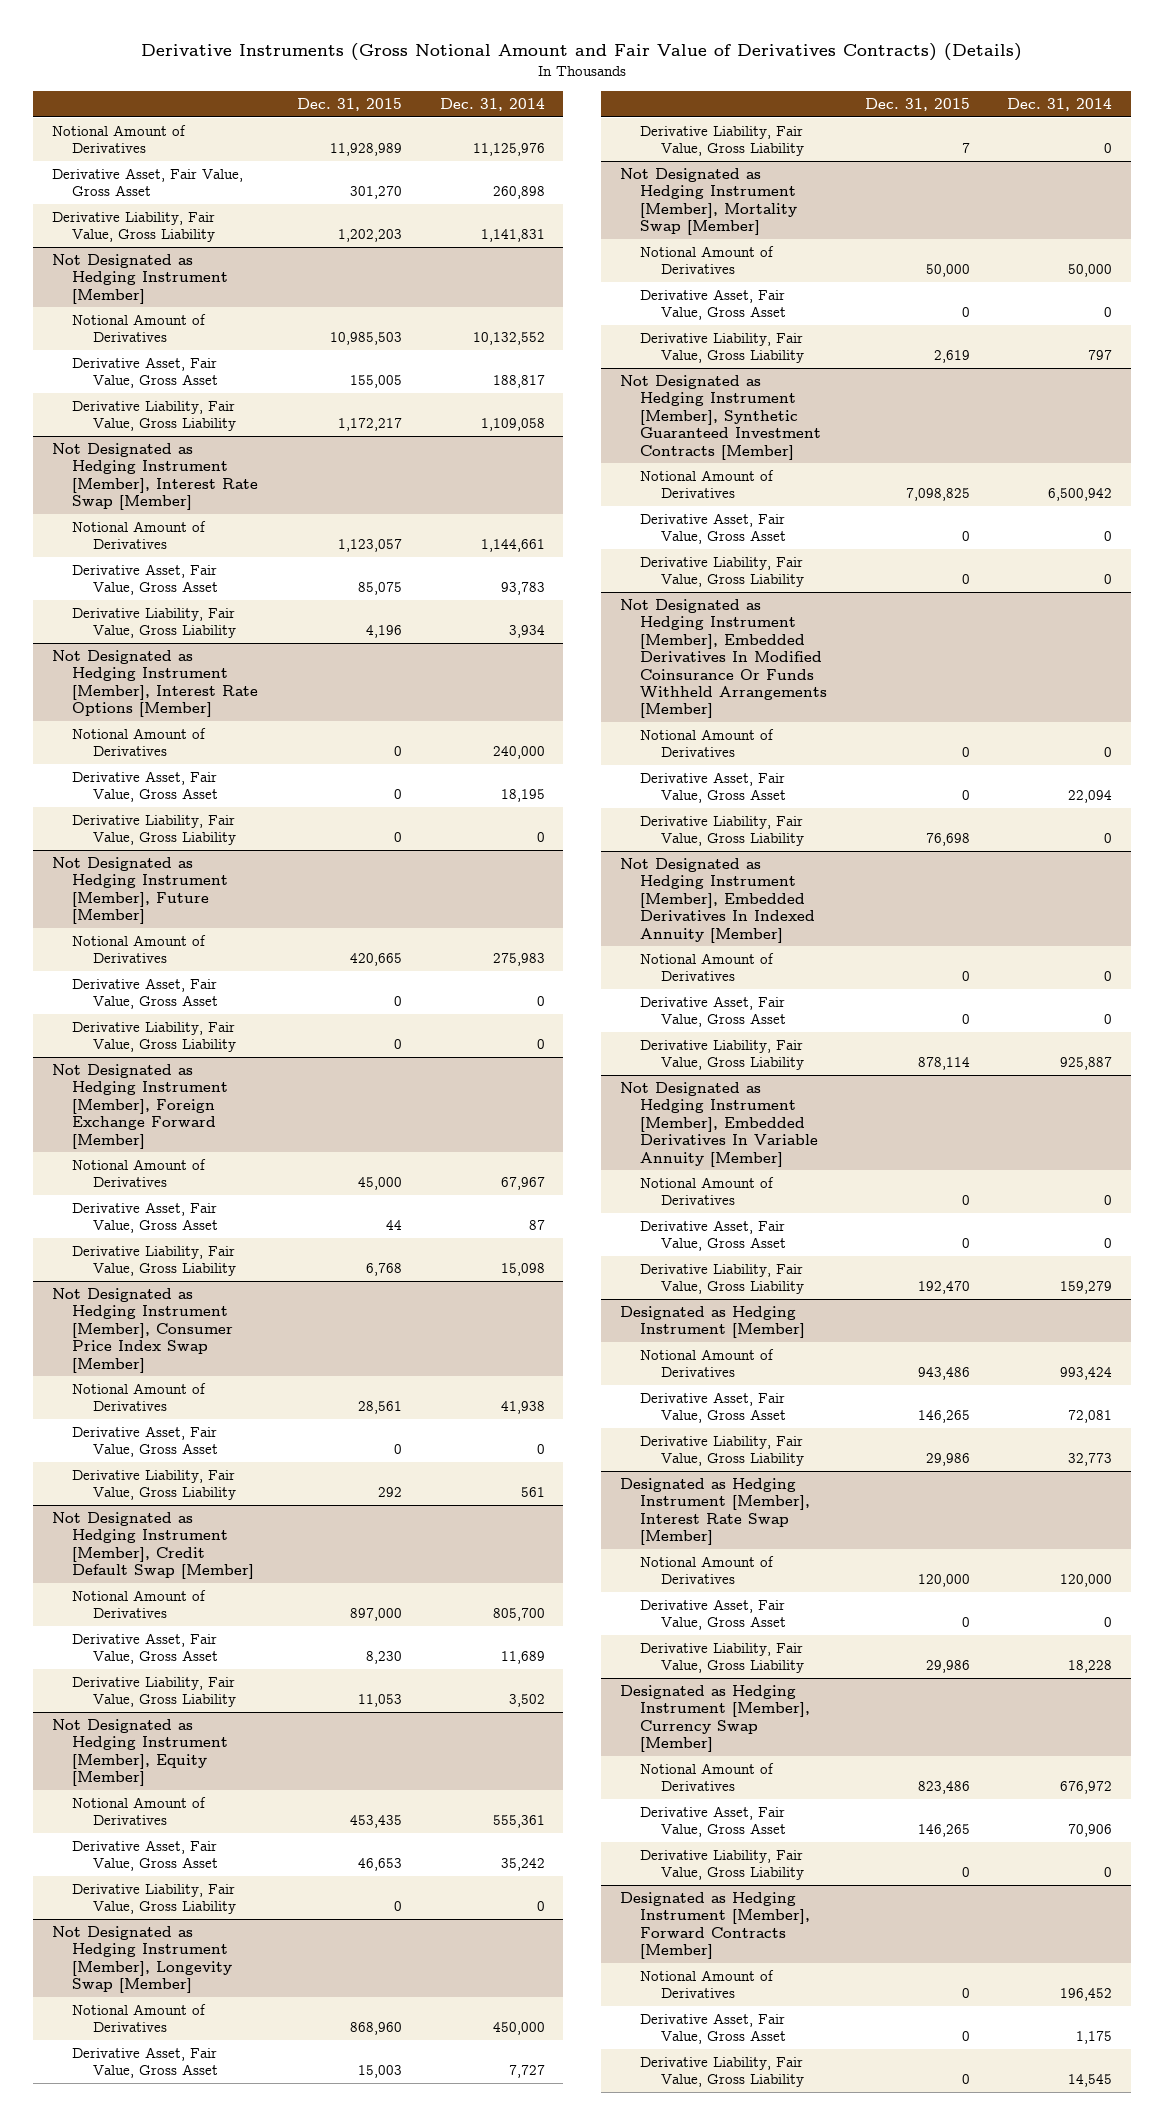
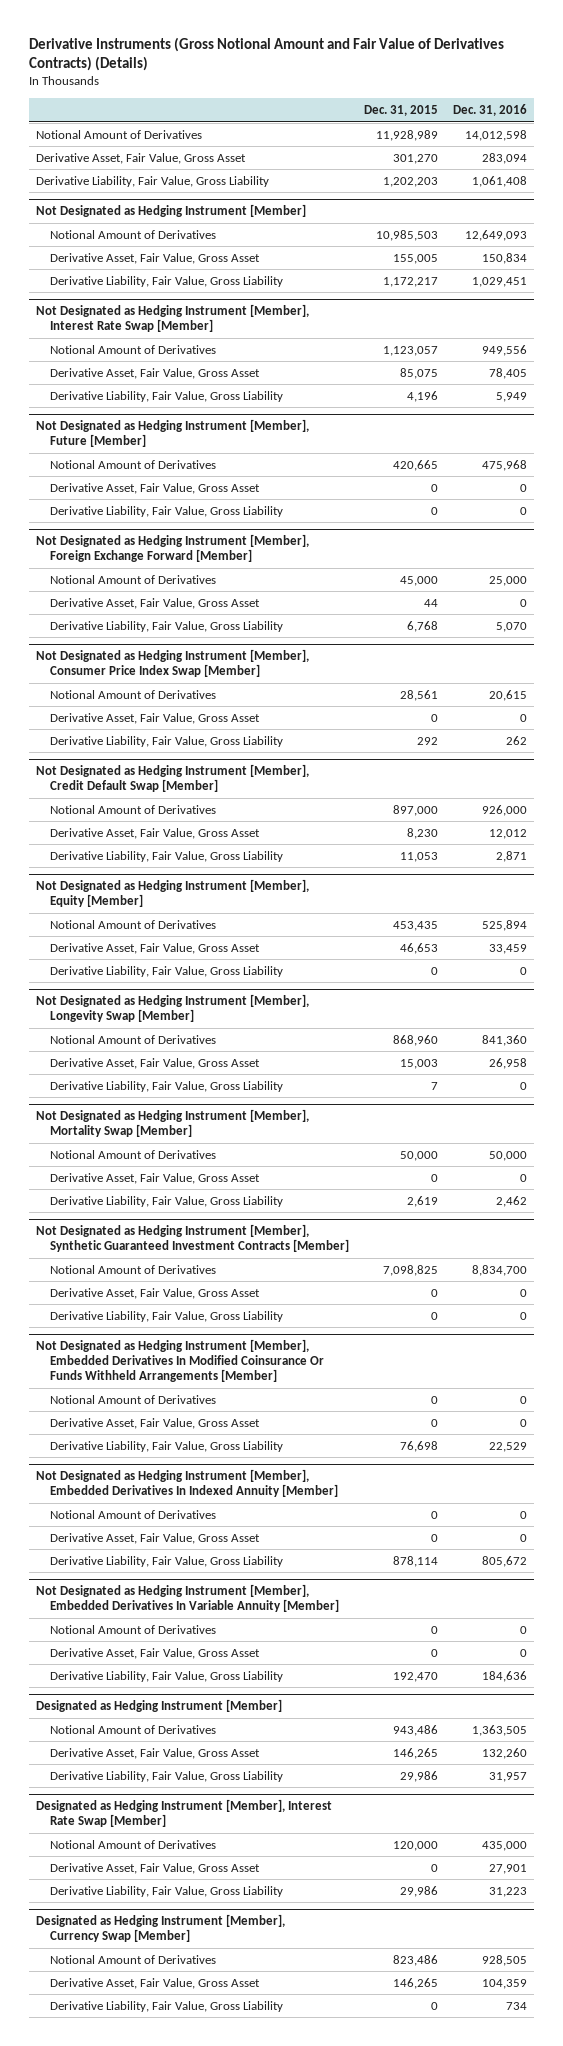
- | Dec. 31, 2015 | Dec. 31, 2014
+ | Dec. 31, 2015 | Dec. 31, 2016
- Not Designated as Hedging Instrument [Member], Interest Rate Options [Member]
- Notional Amount of Derivatives | 0 | 240,000
- Derivative Asset, Fair Value, Gross Asset | 0 | 18,195
- Derivative Liability, Fair Value, Gross Liability | 0 | 0
- Designated as Hedging Instrument [Member], Forward Contracts [Member]
- Notional Amount of Derivatives | 0 | 196,452
- Derivative Asset, Fair Value, Gross Asset | 0 | 1,175
- Derivative Liability, Fair Value, Gross Liability | 0 | 14,545

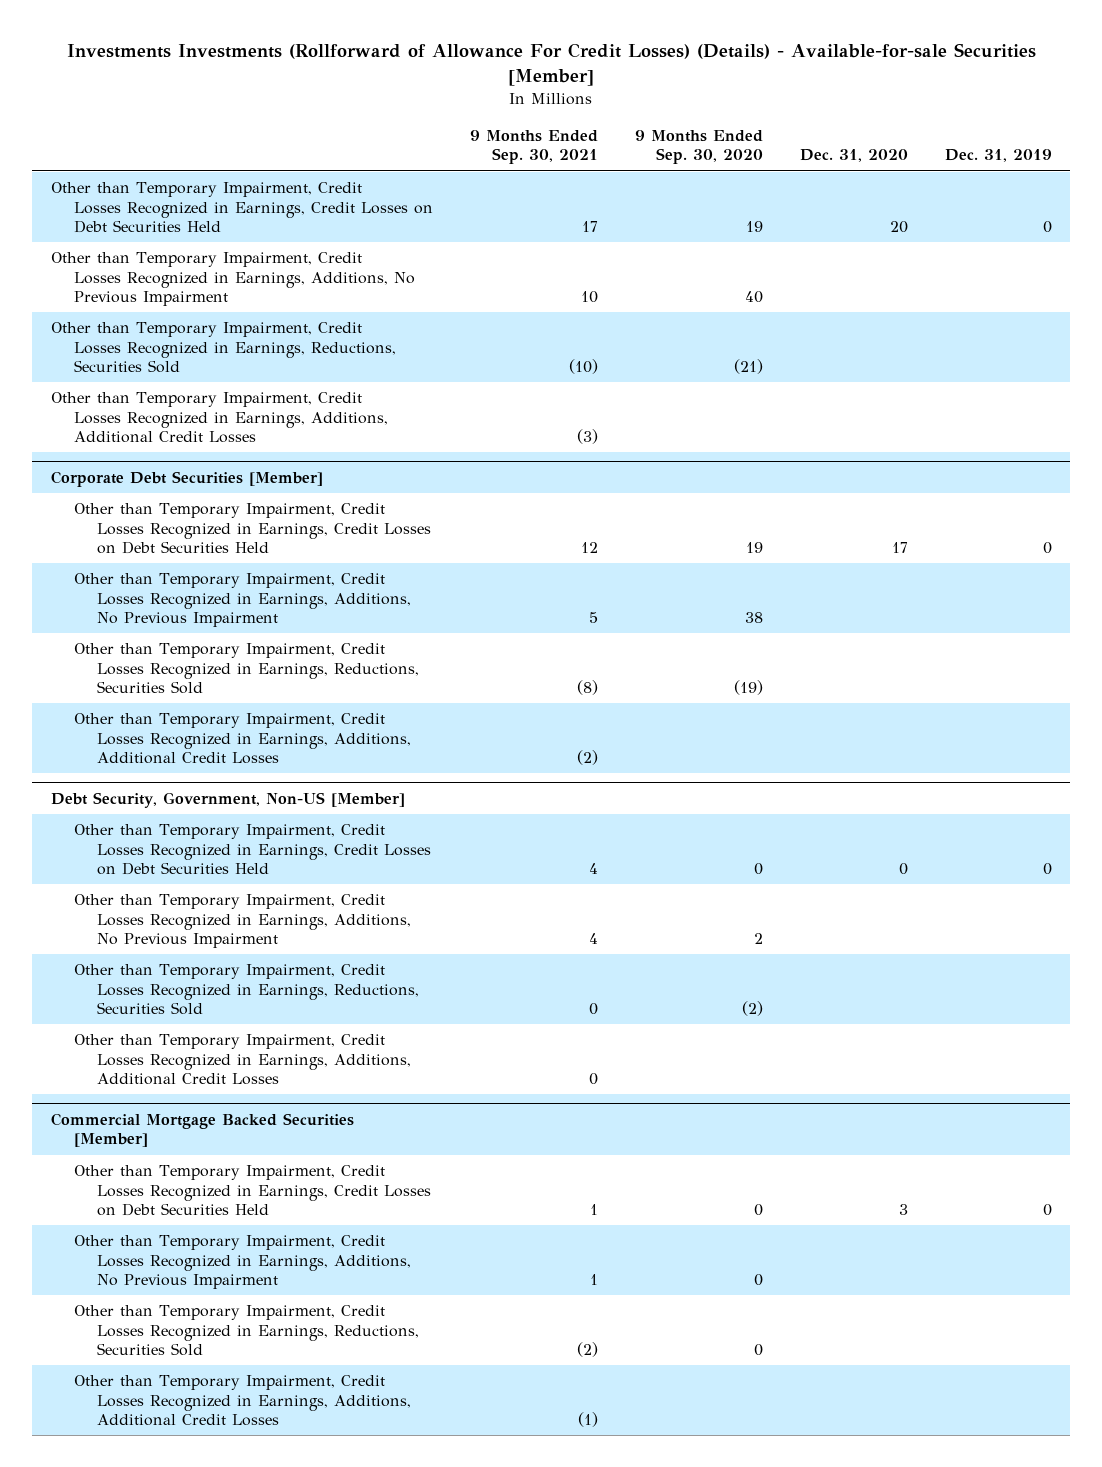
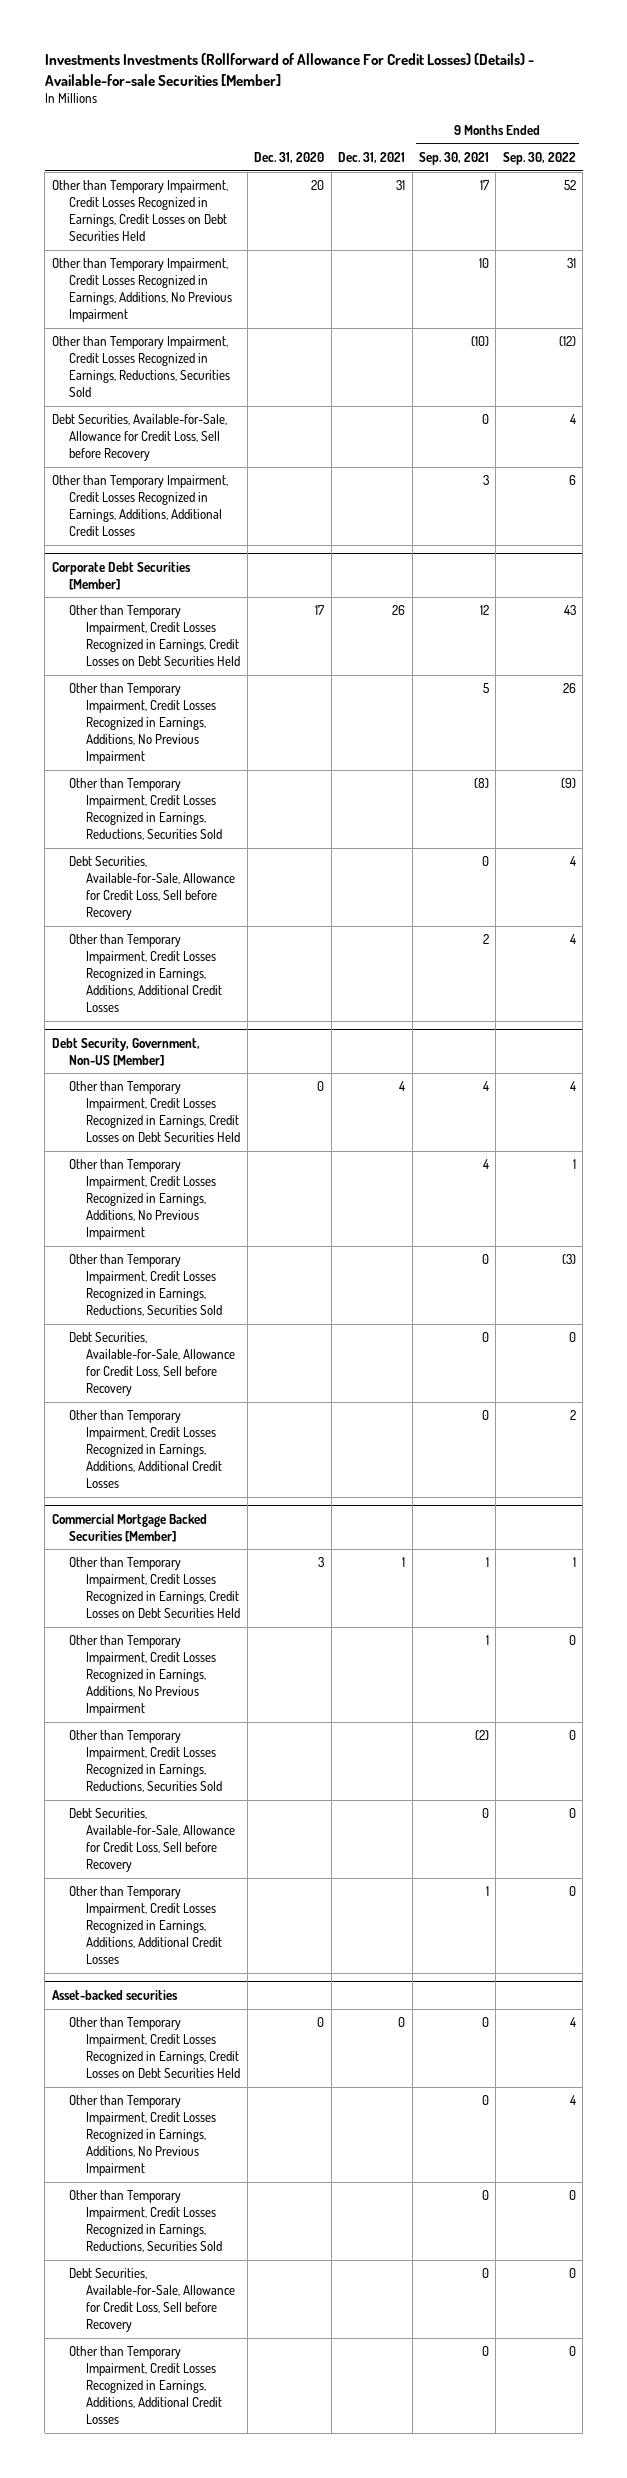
- | 9 Months Ended Sep. 30, 2021 | 9 Months Ended Sep. 30, 2020 | Dec. 31, 2020 | Dec. 31, 2019
+ | Dec. 31, 2020 | Dec. 31, 2021 | 9 Months Ended Sep. 30, 2021 | 9 Months Ended Sep. 30, 2022
- Other than Temporary Impairment, Credit Losses Recognized in Earnings, Additions, Additional Credit Losses | (3) | | |
+ Debt Securities, Available-for-Sale, Allowance for Credit Loss, Sell before Recovery | | | 0 | 4
+ Other than Temporary Impairment, Credit Losses Recognized in Earnings, Additions, Additional Credit Losses | | | 3 | 6
@ Corporate Debt Securities [Member]
- Other than Temporary Impairment, Credit Losses Recognized in Earnings, Additions, Additional Credit Losses | (2) | | |
+ Debt Securities, Available-for-Sale, Allowance for Credit Loss, Sell before Recovery | | | 0 | 4
+ Other than Temporary Impairment, Credit Losses Recognized in Earnings, Additions, Additional Credit Losses | | | 2 | 4
@ Debt Security, Government, Non-US [Member]
+ Debt Securities, Available-for-Sale, Allowance for Credit Loss, Sell before Recovery | | | 0 | 0
@ Commercial Mortgage Backed Securities [Member]
- Other than Temporary Impairment, Credit Losses Recognized in Earnings, Additions, Additional Credit Losses | (1) | | |
+ Debt Securities, Available-for-Sale, Allowance for Credit Loss, Sell before Recovery | | | 0 | 0
+ Other than Temporary Impairment, Credit Losses Recognized in Earnings, Additions, Additional Credit Losses | | | 1 | 0
+ Asset-backed securities
+ Other than Temporary Impairment, Credit Losses Recognized in Earnings, Credit Losses on Debt Securities Held | 0 | 0 | 0 | 4
+ Other than Temporary Impairment, Credit Losses Recognized in Earnings, Additions, No Previous Impairment | | | 0 | 4
+ Other than Temporary Impairment, Credit Losses Recognized in Earnings, Reductions, Securities Sold | | | 0 | 0
+ Debt Securities, Available-for-Sale, Allowance for Credit Loss, Sell before Recovery | | | 0 | 0
+ Other than Temporary Impairment, Credit Losses Recognized in Earnings, Additions, Additional Credit Losses | | | 0 | 0

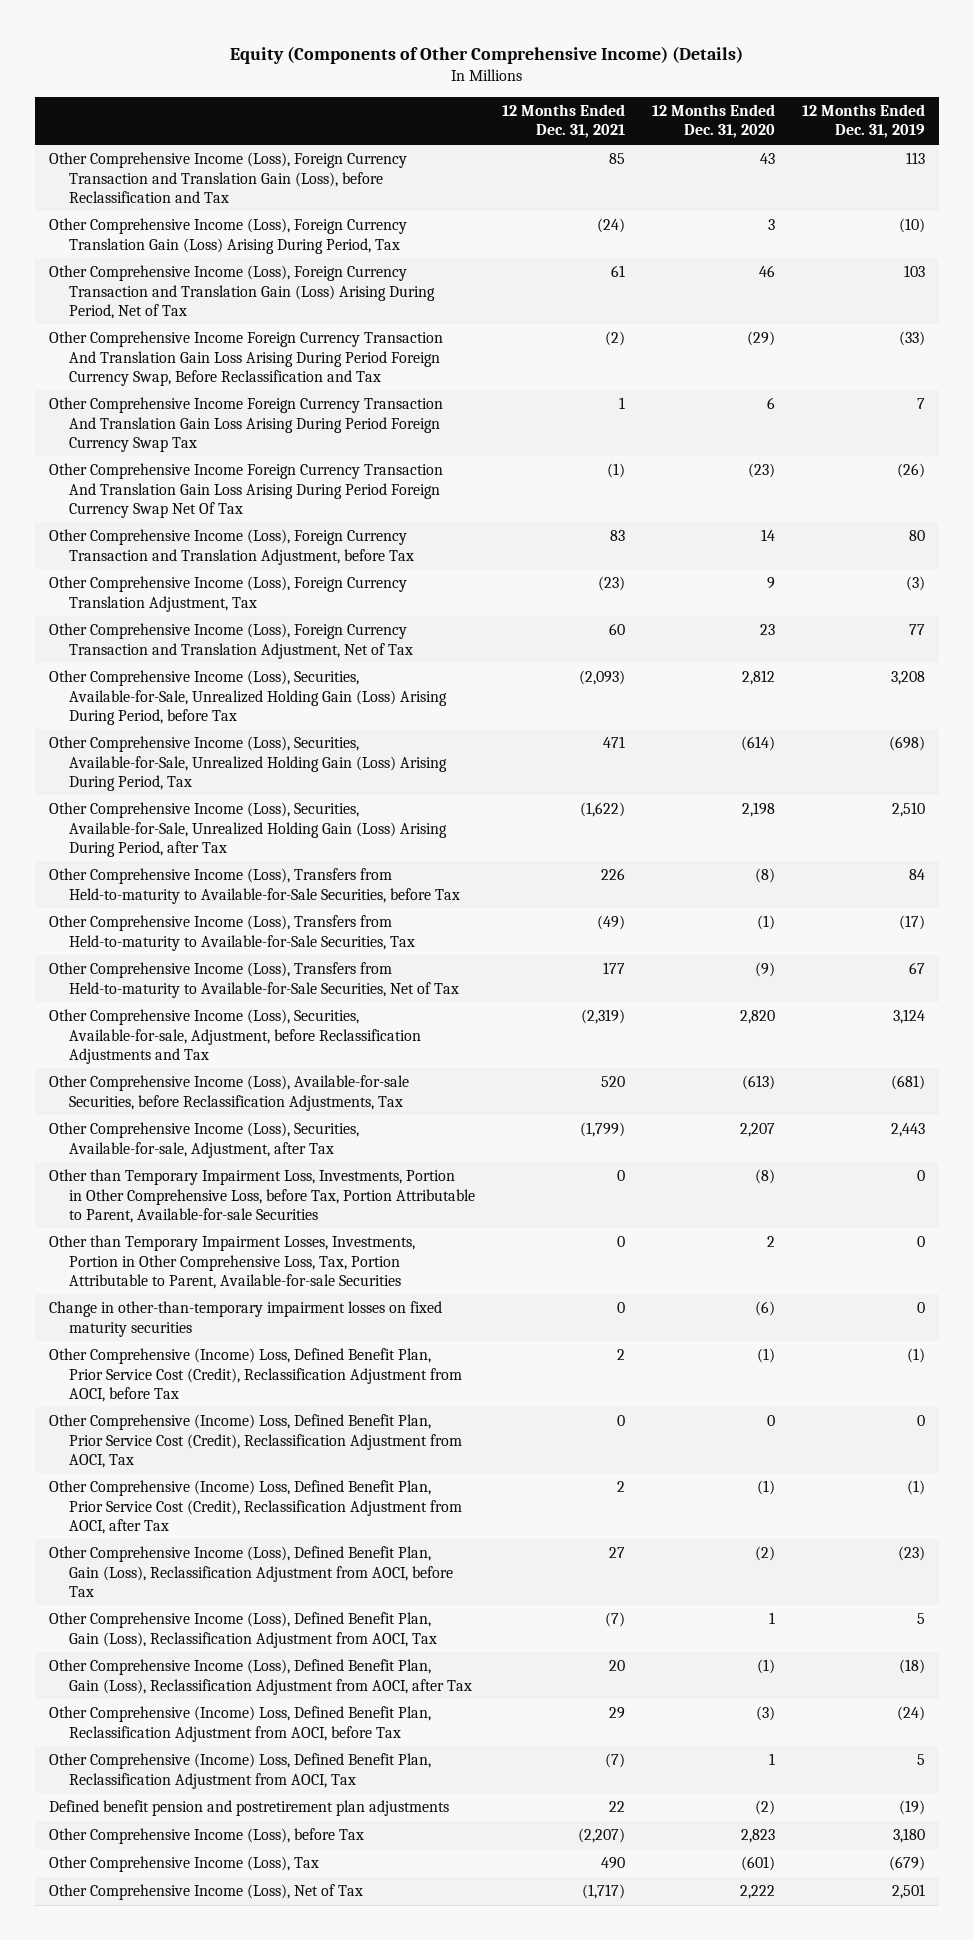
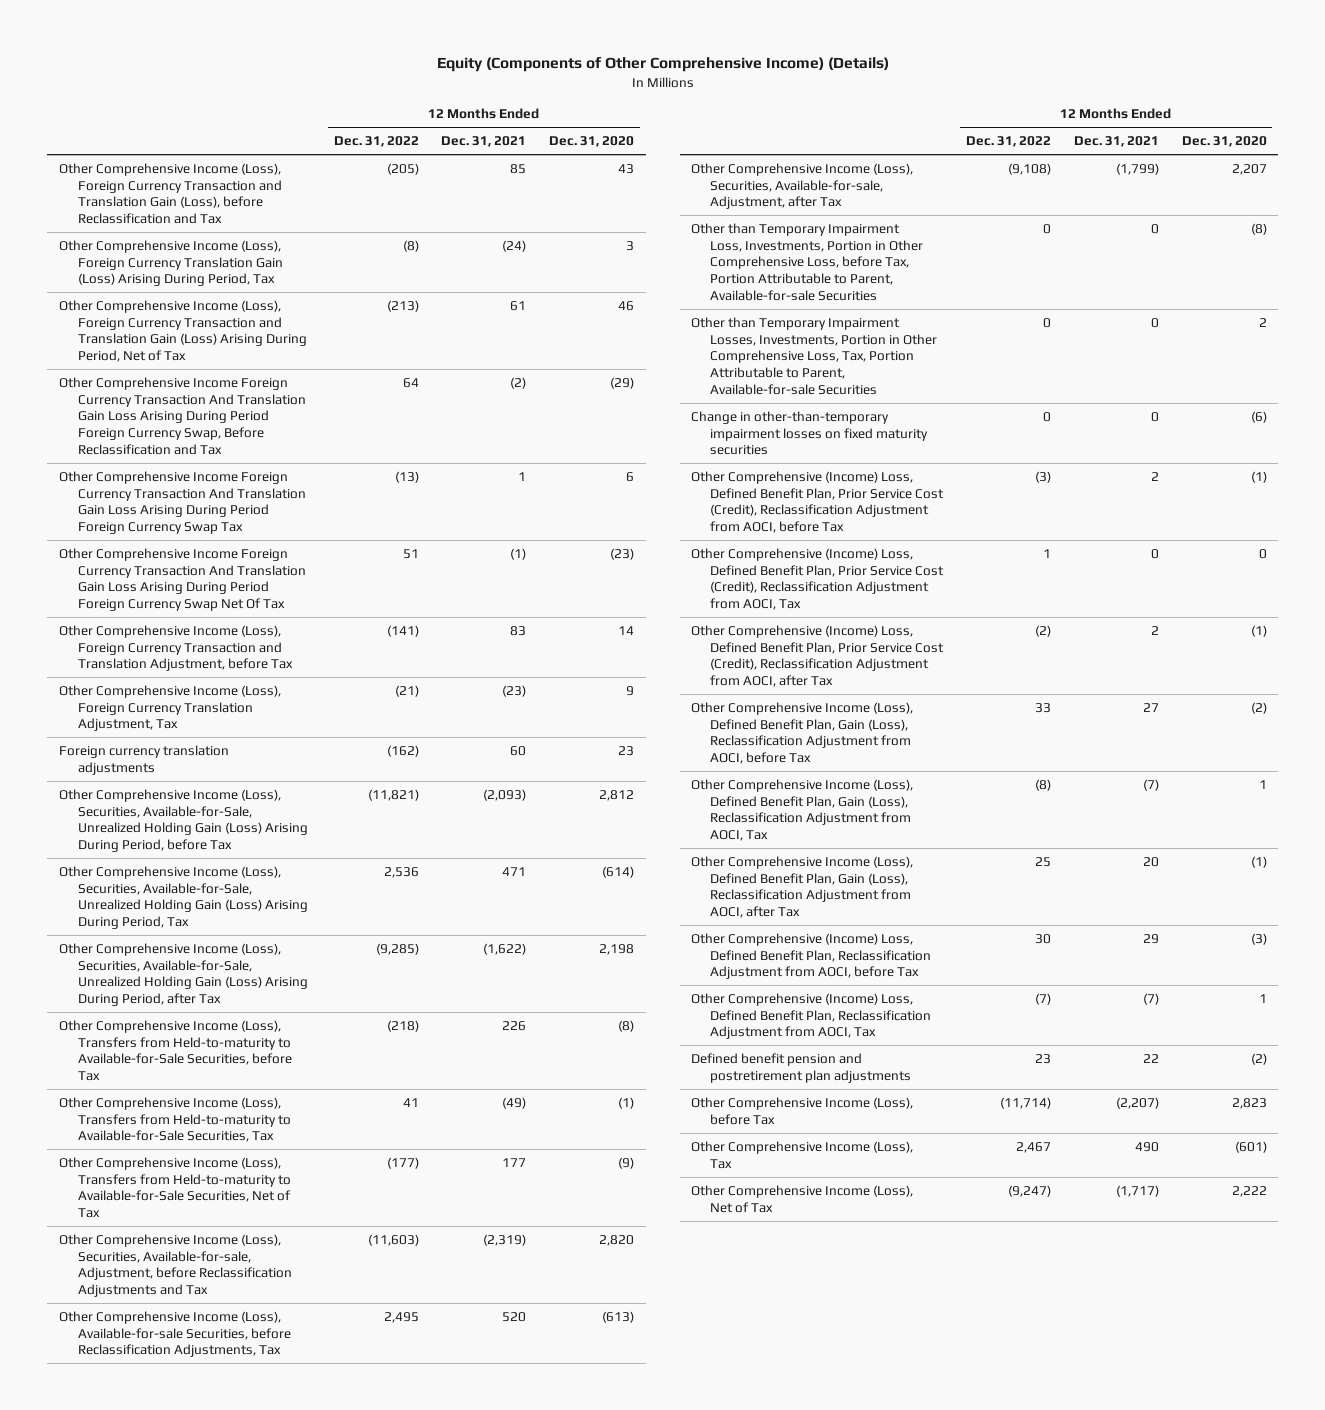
- | 12 Months Ended Dec. 31, 2021 | 12 Months Ended Dec. 31, 2020 | 12 Months Ended Dec. 31, 2019
+ | 12 Months Ended Dec. 31, 2022 | 12 Months Ended Dec. 31, 2021 | 12 Months Ended Dec. 31, 2020
- Other Comprehensive Income (Loss), Foreign Currency Transaction and Translation Adjustment, Net of Tax | 60 | 23 | 77
+ Foreign currency translation adjustments | (162) | 60 | 23

